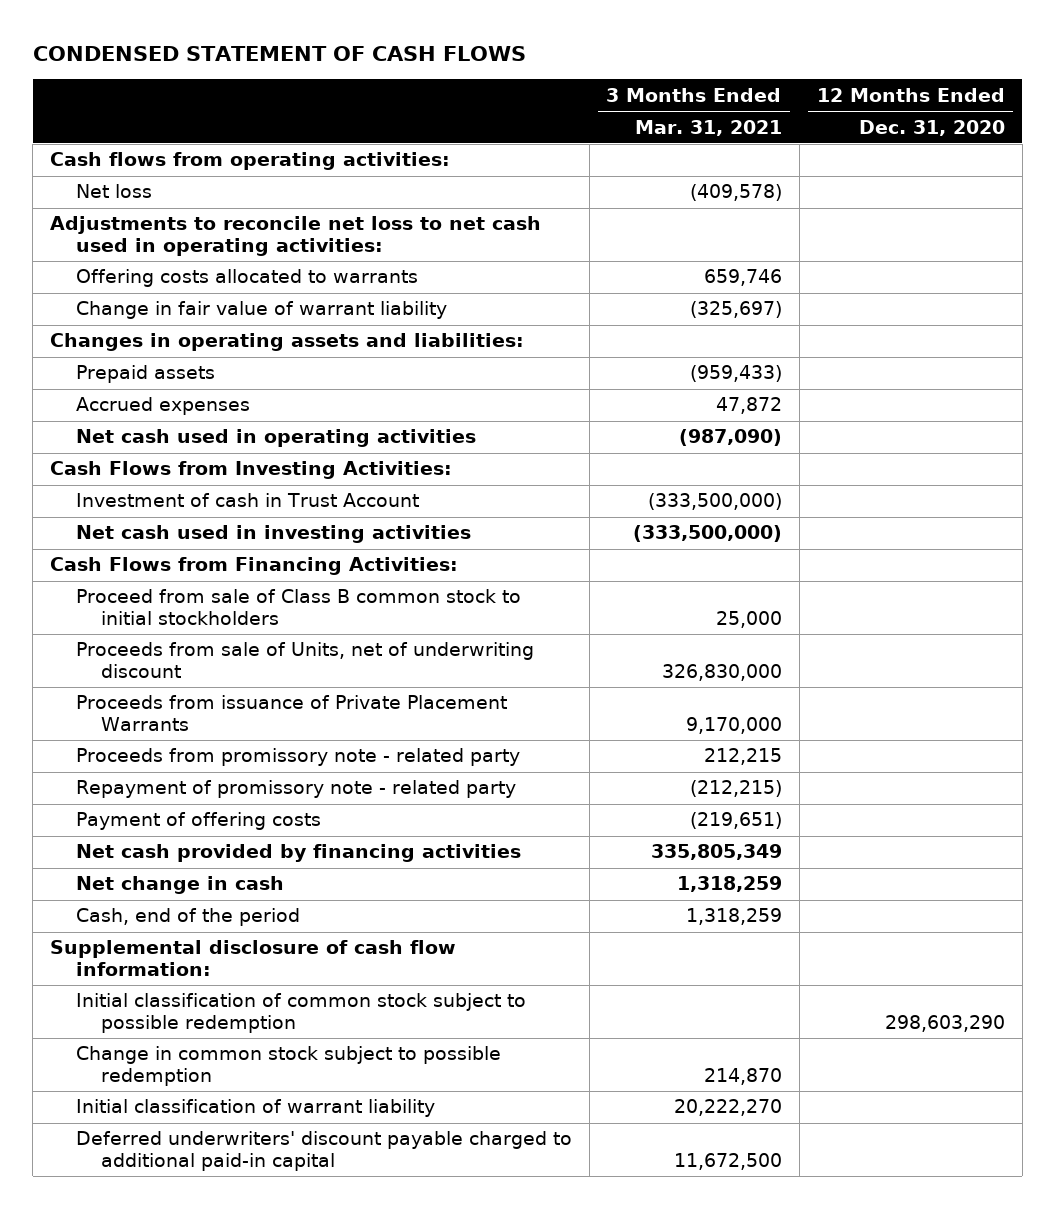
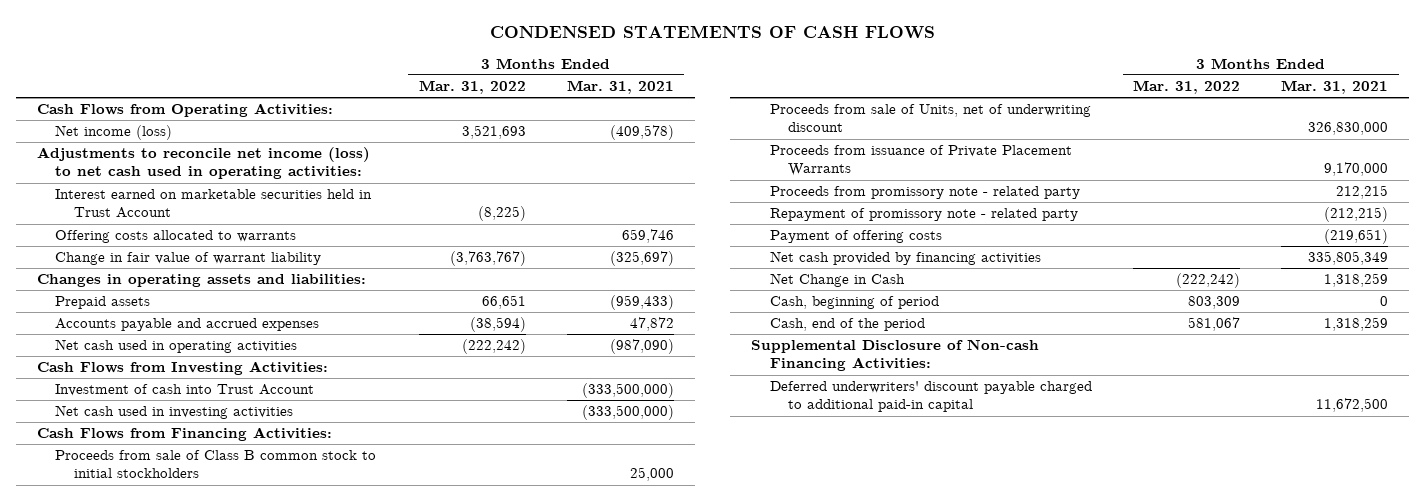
- CONDENSED STATEMENT OF CASH FLOWS
+ CONDENSED STATEMENTS OF CASH FLOWS
- | 3 Months Ended Mar. 31, 2021 | 12 Months Ended Dec. 31, 2020
+ | 3 Months Ended Mar. 31, 2022 | 3 Months Ended Mar. 31, 2021
- Cash flows from operating activities:
- Net loss | (409,578) |
- Adjustments to reconcile net loss to net cash used in operating activities:
+ Cash Flows from Operating Activities:
+ Net income (loss) | 3,521,693 | (409,578)
+ Adjustments to reconcile net income (loss) to net cash used in operating activities:
+ Interest earned on marketable securities held in Trust Account | (8,225) |
- Accrued expenses | 47,872 |
+ Accounts payable and accrued expenses | (38,594) | 47,872
- Investment of cash in Trust Account | (333,500,000) |
+ Investment of cash into Trust Account | | (333,500,000)
- Proceed from sale of Class B common stock to initial stockholders | 25,000 |
+ Proceeds from sale of Class B common stock to initial stockholders | | 25,000
- Net change in cash | 1,318,259 |
+ Net Change in Cash | (222,242) | 1,318,259
+ Cash, beginning of period | 803,309 | 0
- Supplemental disclosure of cash flow information:
- Initial classification of common stock subject to possible redemption | | 298,603,290
- Change in common stock subject to possible redemption | 214,870 |
- Initial classification of warrant liability | 20,222,270 |
+ Supplemental Disclosure of Non-cash Financing Activities:

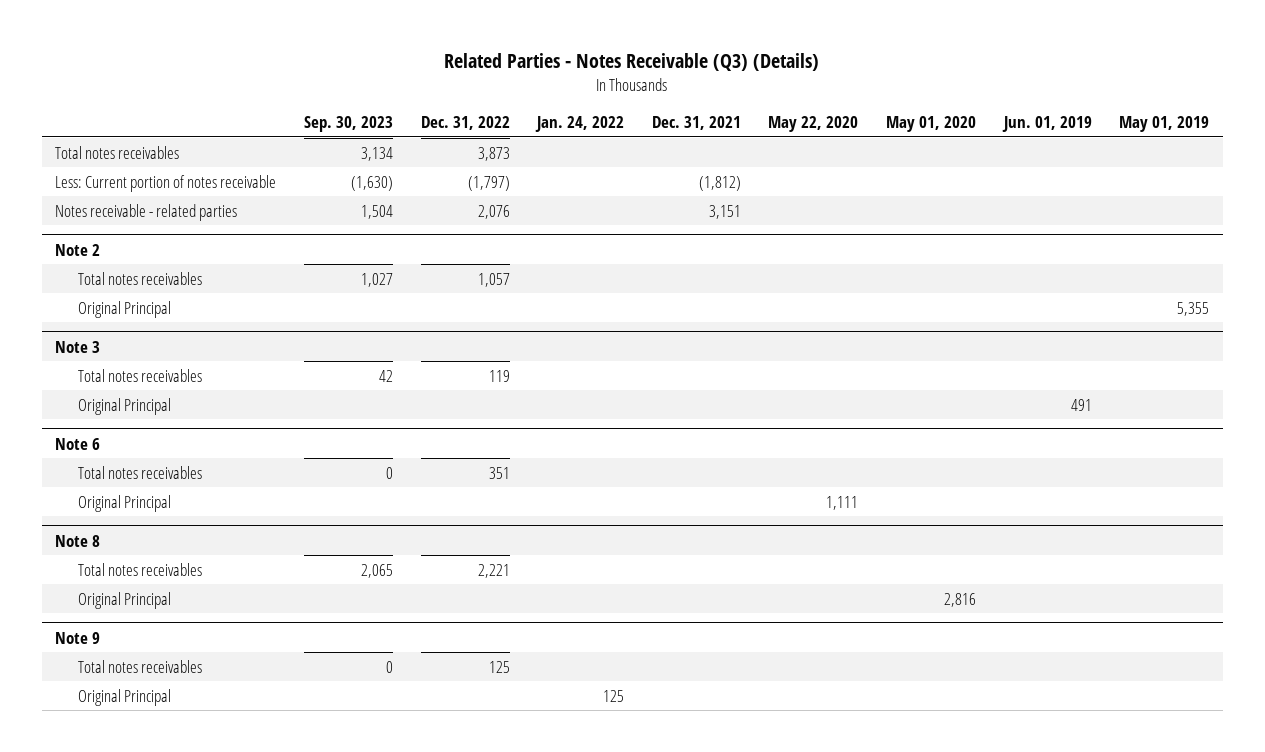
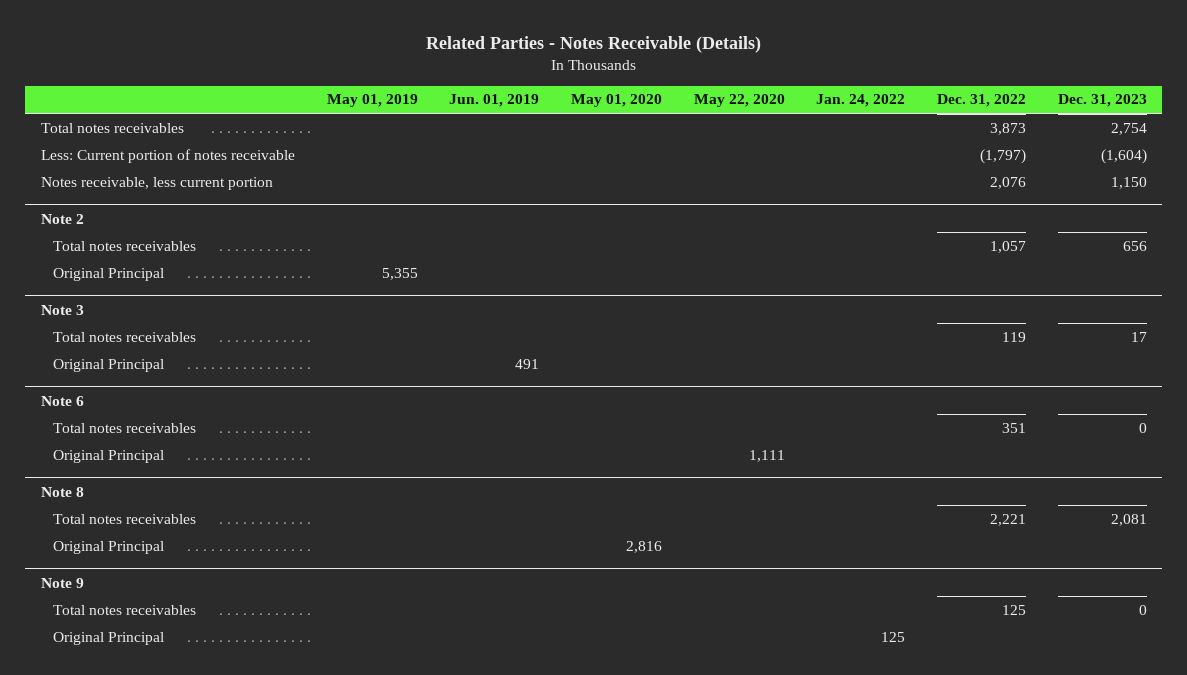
- Related Parties - Notes Receivable (Q3) (Details)
+ Related Parties - Notes Receivable (Details)
- | Sep. 30, 2023 | Dec. 31, 2022 | Jan. 24, 2022 | Dec. 31, 2021 | May 22, 2020 | May 01, 2020 | Jun. 01, 2019 | May 01, 2019
+ | May 01, 2019 | Jun. 01, 2019 | May 01, 2020 | May 22, 2020 | Jan. 24, 2022 | Dec. 31, 2022 | Dec. 31, 2023
- Notes receivable - related parties | 1,504 | 2,076 | | 3,151 | | | |
+ Notes receivable, less current portion | | | | | | 2,076 | 1,150

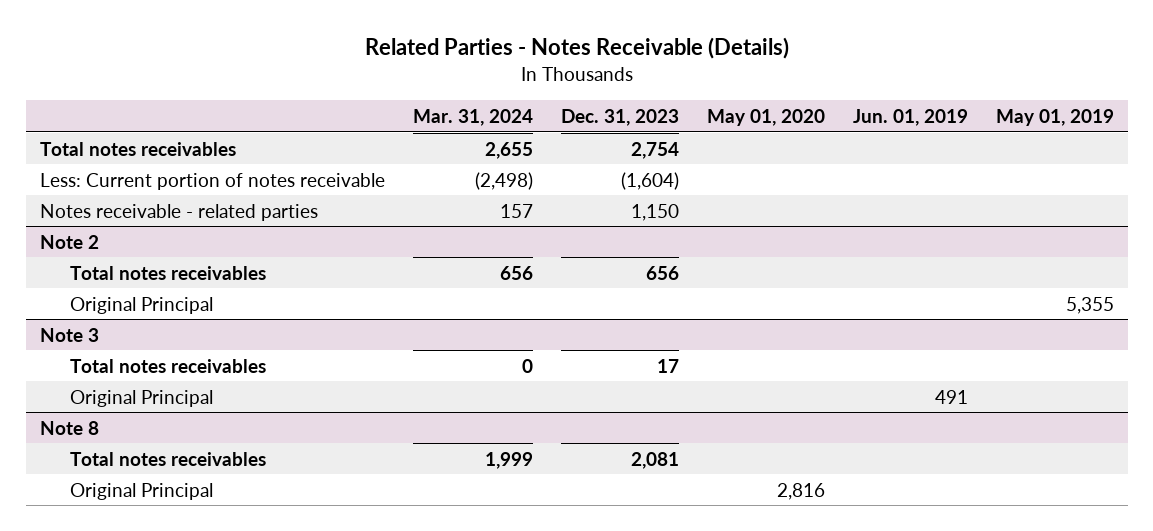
- | May 01, 2019 | Jun. 01, 2019 | May 01, 2020 | May 22, 2020 | Jan. 24, 2022 | Dec. 31, 2022 | Dec. 31, 2023
+ | Mar. 31, 2024 | Dec. 31, 2023 | May 01, 2020 | Jun. 01, 2019 | May 01, 2019
- Notes receivable, less current portion | | | | | | 2,076 | 1,150
+ Notes receivable - related parties | 157 | 1,150 | | |
- Note 6
- Total notes receivables | | | | | | 351 | 0
- Original Principal | | | | 1,111 | | |
- Note 9
- Total notes receivables | | | | | | 125 | 0
- Original Principal | | | | | 125 | |

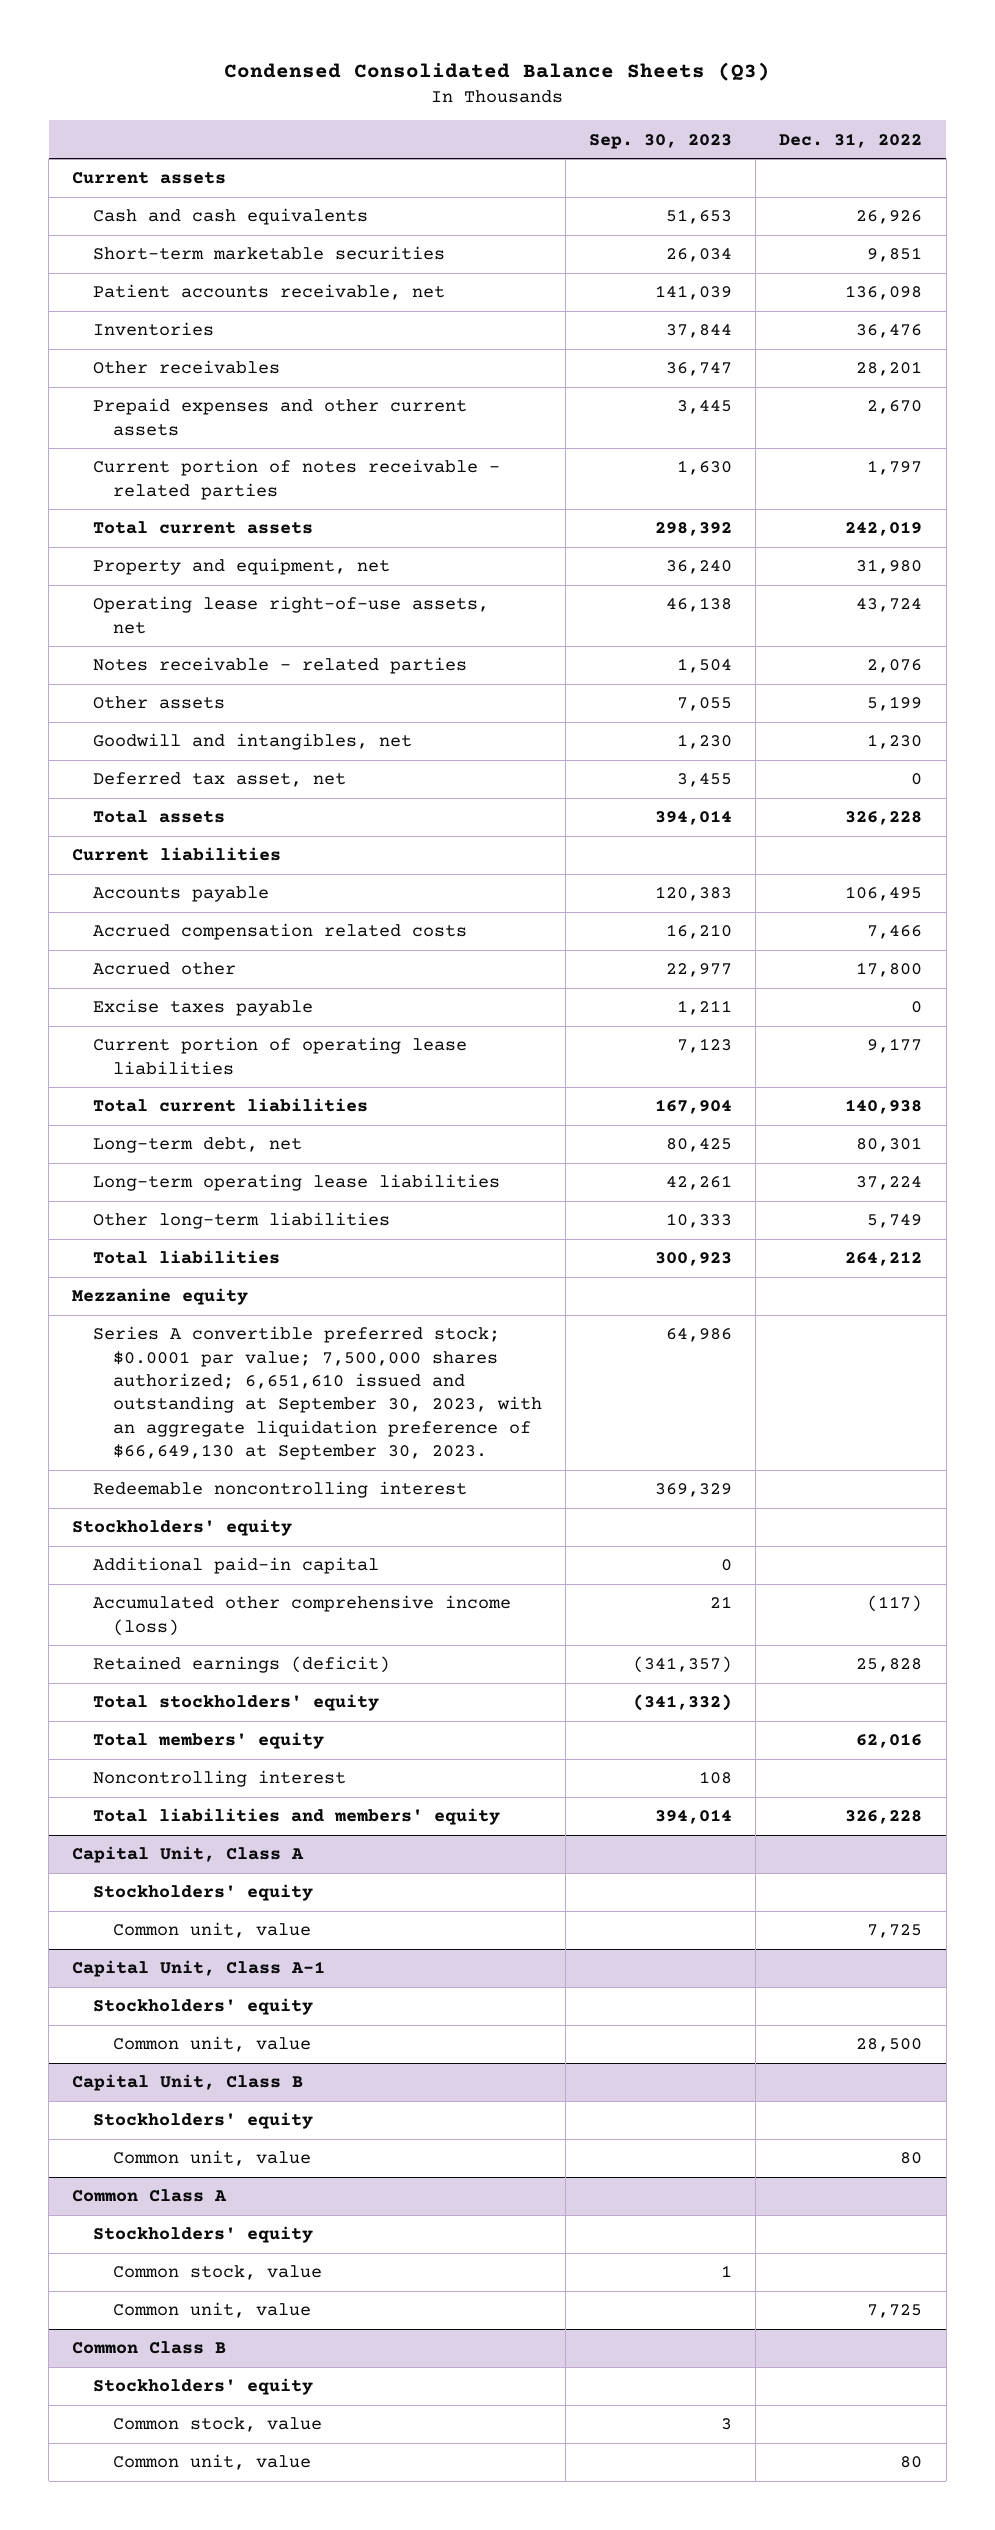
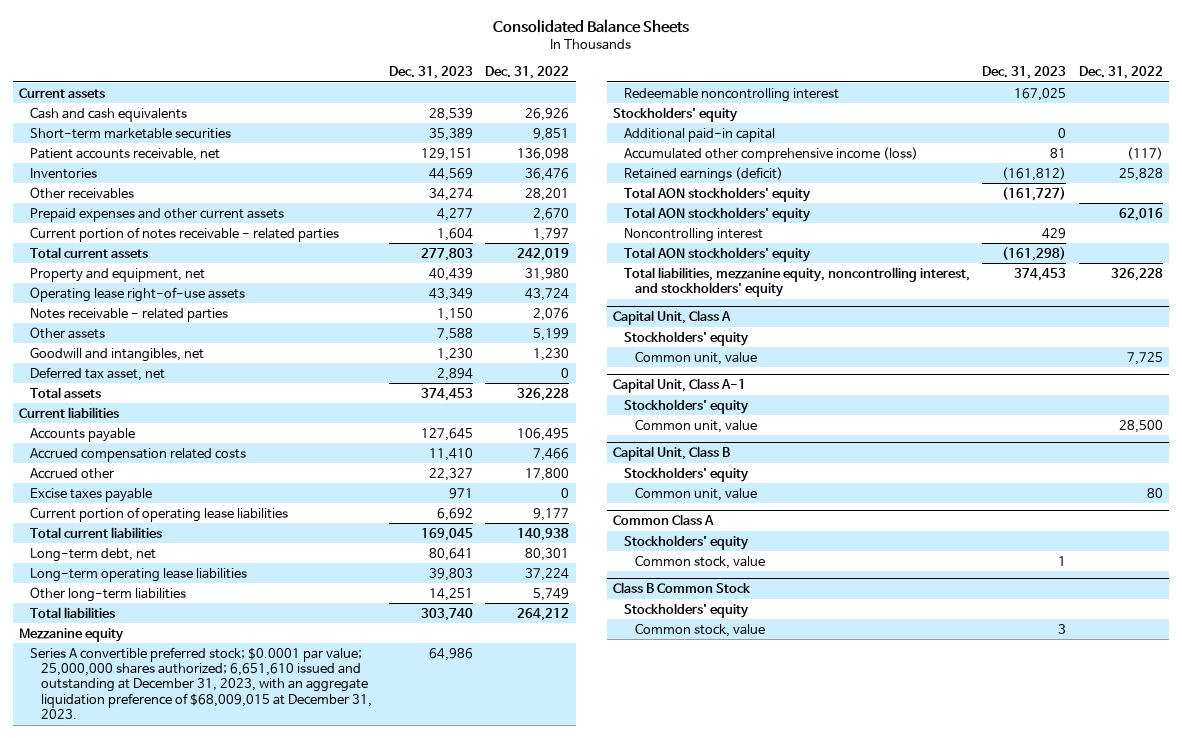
- Condensed Consolidated Balance Sheets (Q3)
+ Consolidated Balance Sheets
- | Sep. 30, 2023 | Dec. 31, 2022
+ | Dec. 31, 2023 | Dec. 31, 2022
- Operating lease right-of-use assets, net | 46,138 | 43,724
+ Operating lease right-of-use assets | 43,349 | 43,724
- Series A convertible preferred stock; $0.0001 par value; 7,500,000 shares authorized; 6,651,610 issued and outstanding at September 30, 2023, with an aggregate liquidation preference of $66,649,130 at September 30, 2023. | 64,986 |
+ Series A convertible preferred stock; $0.0001 par value; 25,000,000 shares authorized; 6,651,610 issued and outstanding at December 31, 2023, with an aggregate liquidation preference of $68,009,015 at December 31, 2023. | 64,986 |
- Total stockholders' equity | (341,332) |
- Total members' equity | | 62,016
+ Total AON stockholders' equity | (161,727) |
+ Total AON stockholders' equity | | 62,016
- Total liabilities and members' equity | 394,014 | 326,228
+ Total AON stockholders' equity | (161,298) |
+ Total liabilities, mezzanine equity, noncontrolling interest, and stockholders' equity | 374,453 | 326,228
@ Common Class A
- Common unit, value | | 7,725
- Common Class B
+ Class B Common Stock
- Common unit, value | | 80

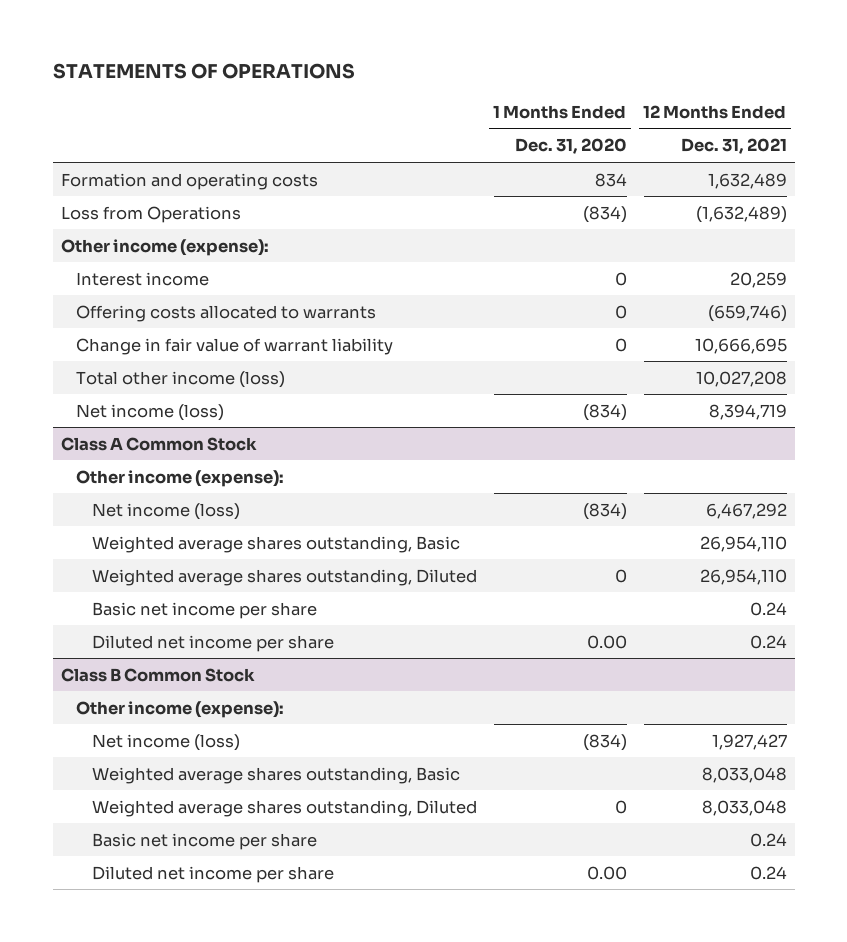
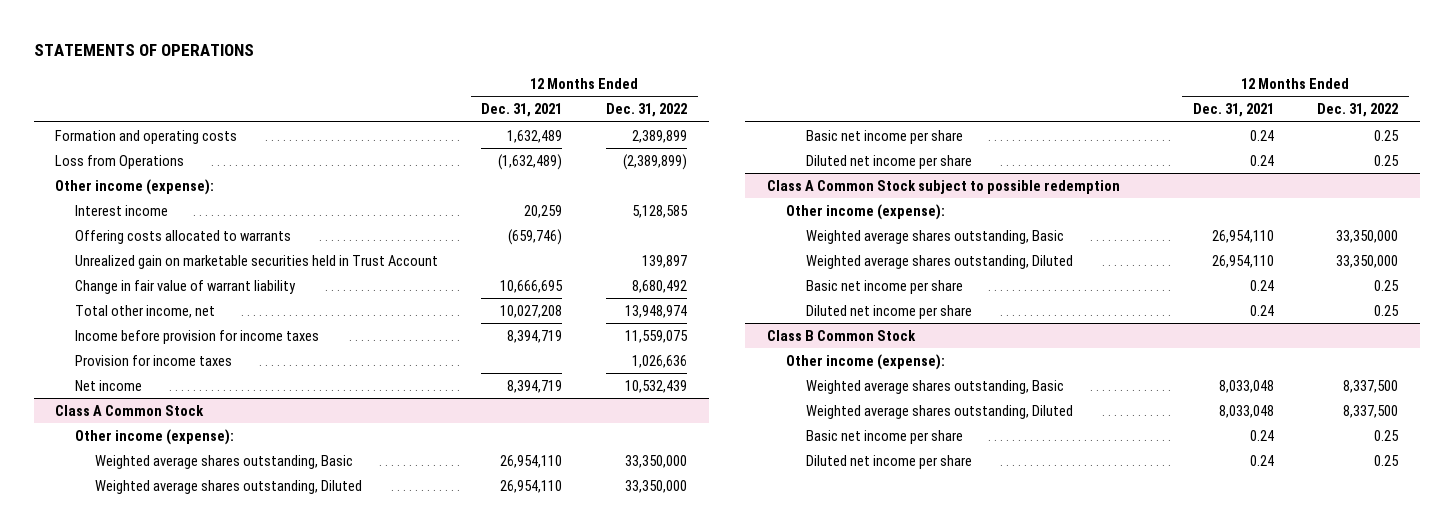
- | 1 Months Ended Dec. 31, 2020 | 12 Months Ended Dec. 31, 2021
+ | 12 Months Ended Dec. 31, 2021 | 12 Months Ended Dec. 31, 2022
+ Unrealized gain on marketable securities held in Trust Account | | 139,897
- Total other income (loss) | | 10,027,208
- Net income (loss) | (834) | 8,394,719
+ Total other income, net | 10,027,208 | 13,948,974
+ Income before provision for income taxes | 8,394,719 | 11,559,075
+ Provision for income taxes | | 1,026,636
+ Net income | 8,394,719 | 10,532,439
@ Class A Common Stock
- Net income (loss) | (834) | 6,467,292
+ Class A Common Stock subject to possible redemption
+ Other income (expense):
+ Weighted average shares outstanding, Basic | 26,954,110 | 33,350,000
+ Weighted average shares outstanding, Diluted | 26,954,110 | 33,350,000
+ Basic net income per share | 0.24 | 0.25
+ Diluted net income per share | 0.24 | 0.25
@ Class B Common Stock
- Net income (loss) | (834) | 1,927,427

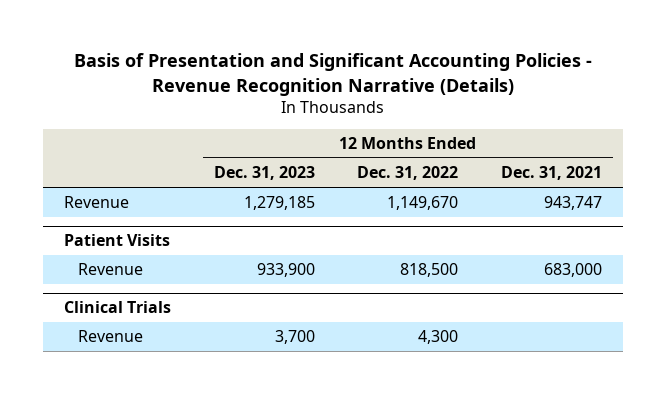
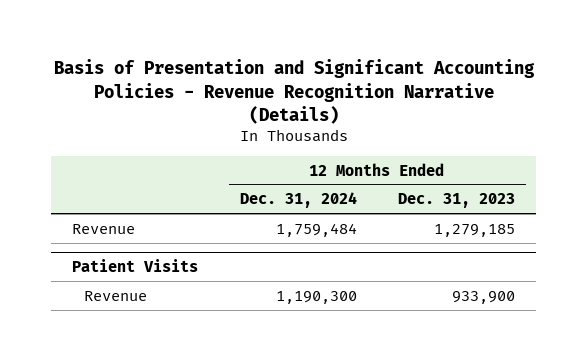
- | 12 Months Ended Dec. 31, 2023 | 12 Months Ended Dec. 31, 2022 | 12 Months Ended Dec. 31, 2021
+ | 12 Months Ended Dec. 31, 2024 | 12 Months Ended Dec. 31, 2023
- Clinical Trials
- Revenue | 3,700 | 4,300 |

